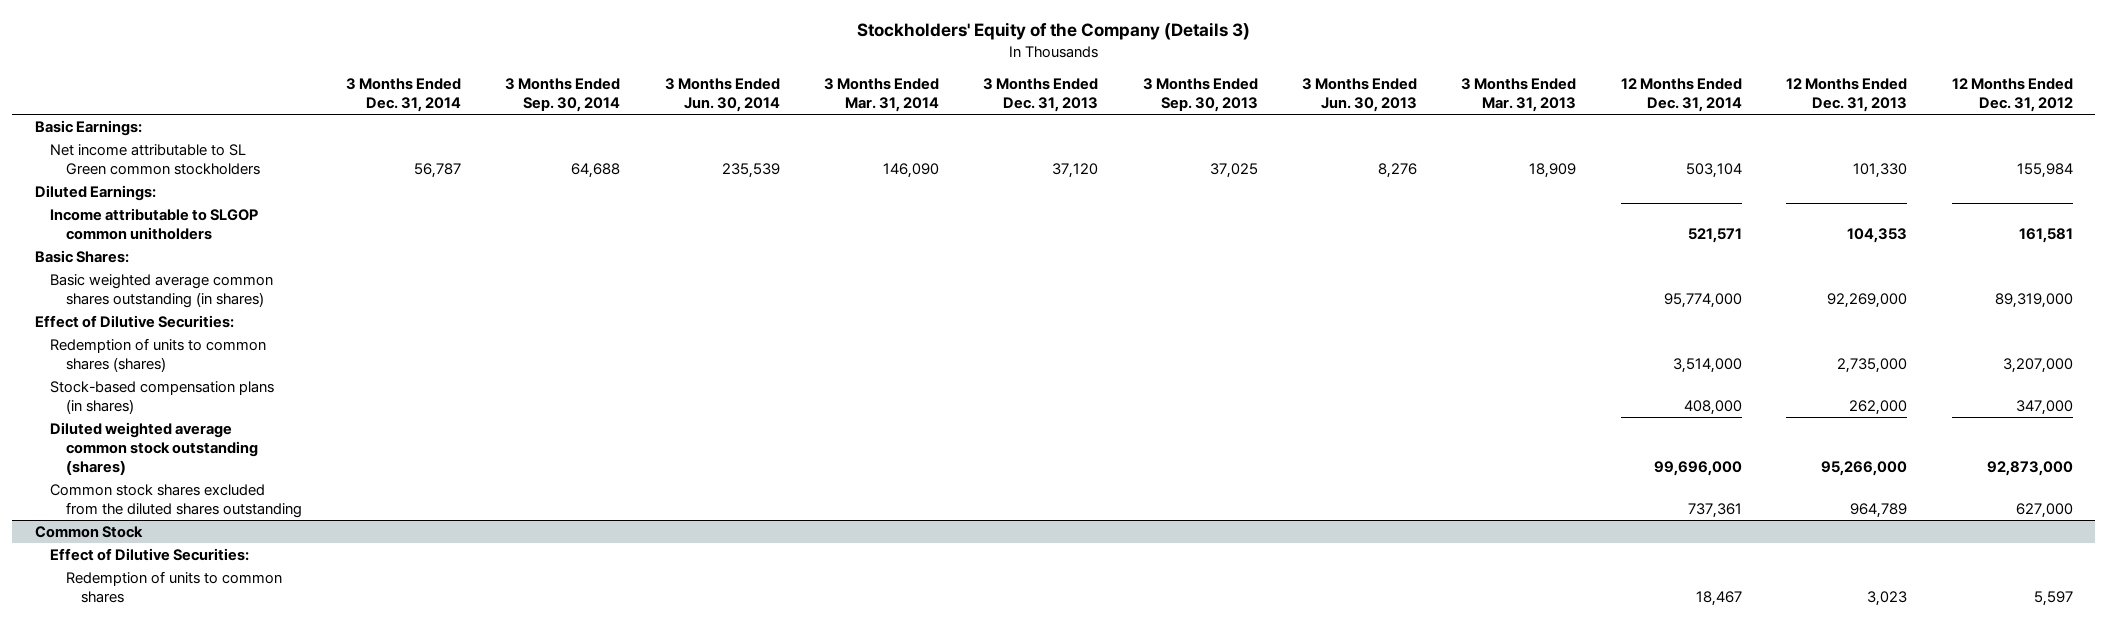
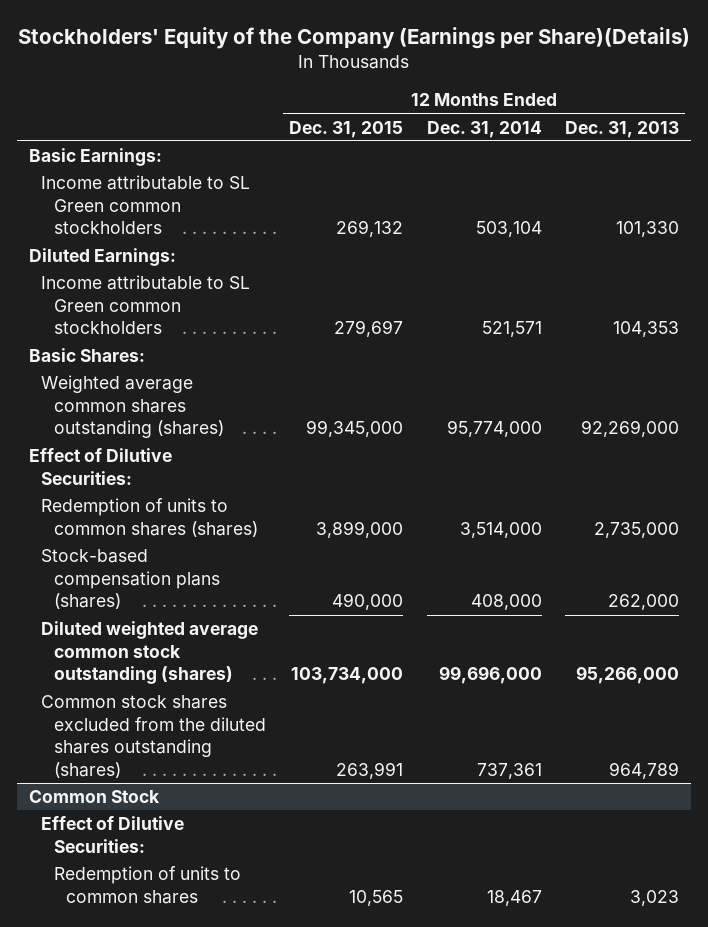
- Stockholders' Equity of the Company (Details 3)
+ Stockholders' Equity of the Company (Earnings per Share)(Details)
- | 3 Months Ended Dec. 31, 2014 | 3 Months Ended Sep. 30, 2014 | 3 Months Ended Jun. 30, 2014 | 3 Months Ended Mar. 31, 2014 | 3 Months Ended Dec. 31, 2013 | 3 Months Ended Sep. 30, 2013 | 3 Months Ended Jun. 30, 2013 | 3 Months Ended Mar. 31, 2013 | 12 Months Ended Dec. 31, 2014 | 12 Months Ended Dec. 31, 2013 | 12 Months Ended Dec. 31, 2012
+ | 12 Months Ended Dec. 31, 2015 | 12 Months Ended Dec. 31, 2014 | 12 Months Ended Dec. 31, 2013
- Net income attributable to SL Green common stockholders | 56,787 | 64,688 | 235,539 | 146,090 | 37,120 | 37,025 | 8,276 | 18,909 | 503,104 | 101,330 | 155,984
+ Income attributable to SL Green common stockholders | 269,132 | 503,104 | 101,330
- Income attributable to SLGOP common unitholders | | | | | | | | | 521,571 | 104,353 | 161,581
+ Income attributable to SL Green common stockholders | 279,697 | 521,571 | 104,353
- Basic weighted average common shares outstanding (in shares) | | | | | | | | | 95,774,000 | 92,269,000 | 89,319,000
+ Weighted average common shares outstanding (shares) | 99,345,000 | 95,774,000 | 92,269,000
- Stock-based compensation plans (in shares) | | | | | | | | | 408,000 | 262,000 | 347,000
+ Stock-based compensation plans (shares) | 490,000 | 408,000 | 262,000
- Common stock shares excluded from the diluted shares outstanding | | | | | | | | | 737,361 | 964,789 | 627,000
+ Common stock shares excluded from the diluted shares outstanding (shares) | 263,991 | 737,361 | 964,789

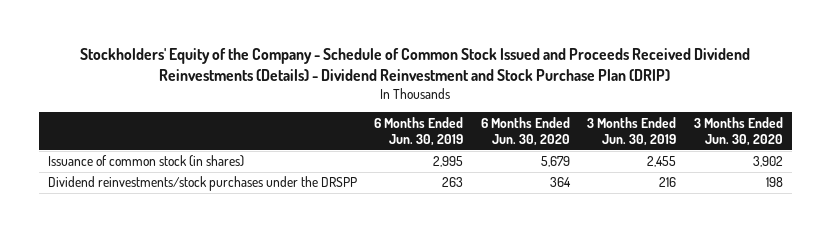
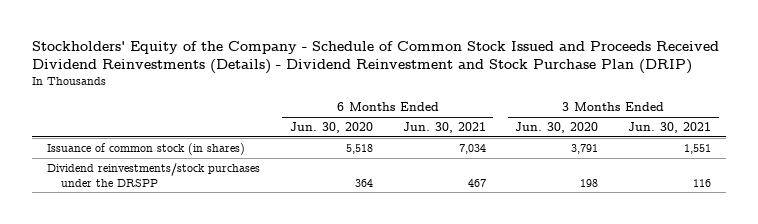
- | 6 Months Ended Jun. 30, 2019 | 6 Months Ended Jun. 30, 2020 | 3 Months Ended Jun. 30, 2019 | 3 Months Ended Jun. 30, 2020
+ | 6 Months Ended Jun. 30, 2020 | 6 Months Ended Jun. 30, 2021 | 3 Months Ended Jun. 30, 2020 | 3 Months Ended Jun. 30, 2021
- Issuance of common stock (in shares) | 2,995 | 5,679 | 2,455 | 3,902
+ Issuance of common stock (in shares) | 5,518 | 7,034 | 3,791 | 1,551

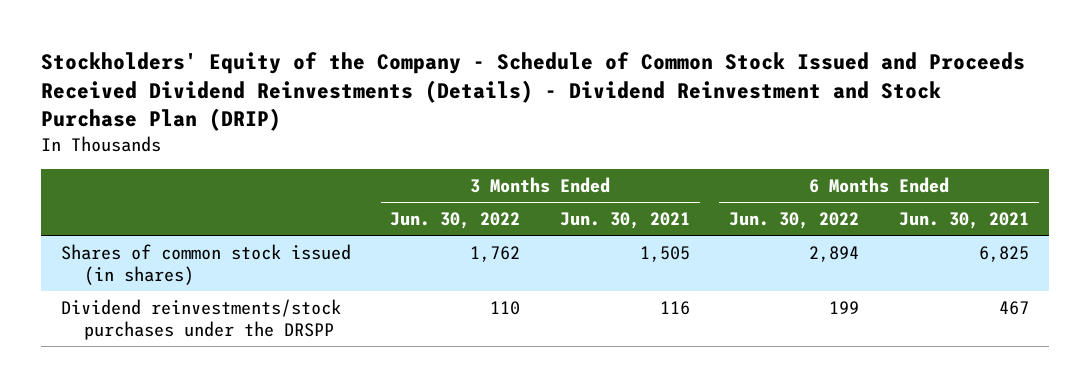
- | 6 Months Ended Jun. 30, 2020 | 6 Months Ended Jun. 30, 2021 | 3 Months Ended Jun. 30, 2020 | 3 Months Ended Jun. 30, 2021
+ | 3 Months Ended Jun. 30, 2022 | 3 Months Ended Jun. 30, 2021 | 6 Months Ended Jun. 30, 2022 | 6 Months Ended Jun. 30, 2021
- Issuance of common stock (in shares) | 5,518 | 7,034 | 3,791 | 1,551
+ Shares of common stock issued (in shares) | 1,762 | 1,505 | 2,894 | 6,825

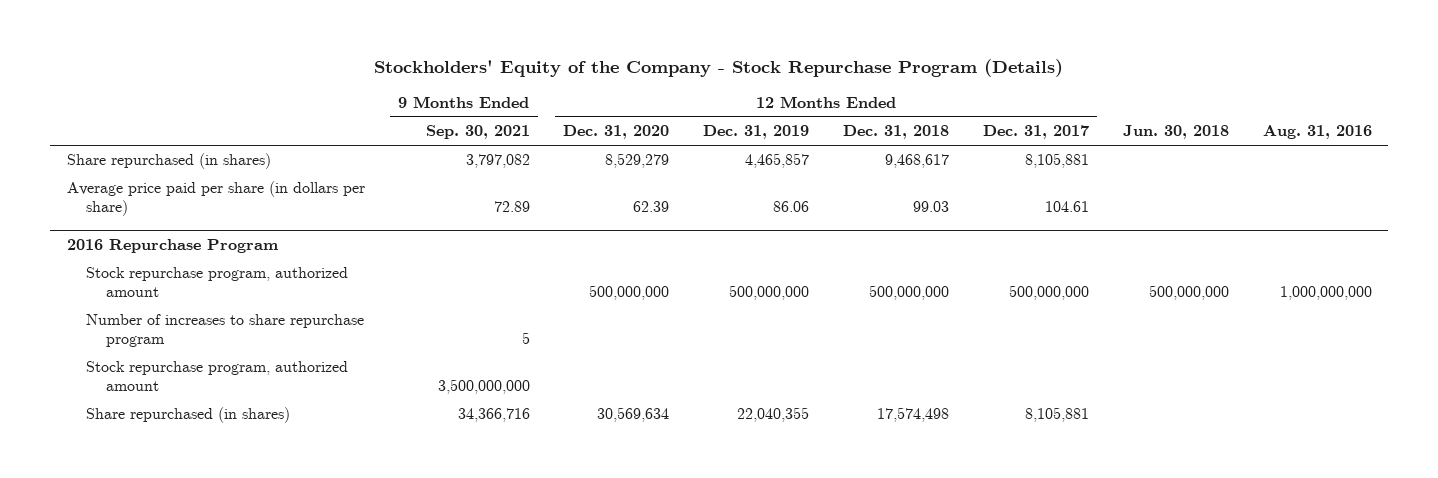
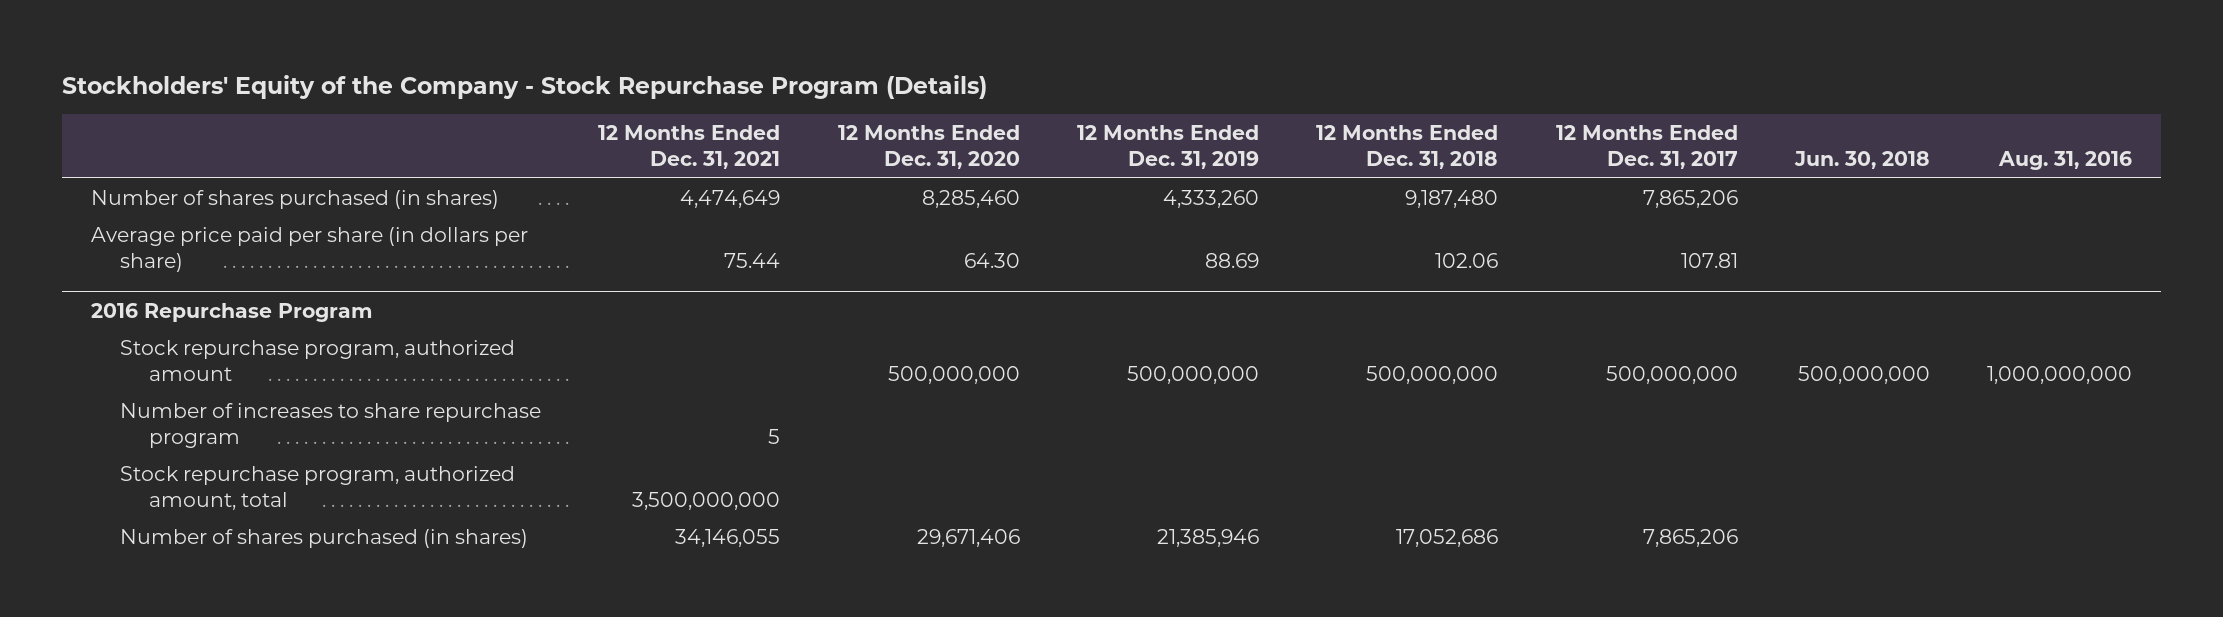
- | 9 Months Ended Sep. 30, 2021 | 12 Months Ended Dec. 31, 2020 | 12 Months Ended Dec. 31, 2019 | 12 Months Ended Dec. 31, 2018 | 12 Months Ended Dec. 31, 2017 | Jun. 30, 2018 | Aug. 31, 2016
+ | 12 Months Ended Dec. 31, 2021 | 12 Months Ended Dec. 31, 2020 | 12 Months Ended Dec. 31, 2019 | 12 Months Ended Dec. 31, 2018 | 12 Months Ended Dec. 31, 2017 | Jun. 30, 2018 | Aug. 31, 2016
- Share repurchased (in shares) | 3,797,082 | 8,529,279 | 4,465,857 | 9,468,617 | 8,105,881 | |
- Average price paid per share (in dollars per share) | 72.89 | 62.39 | 86.06 | 99.03 | 104.61 | |
+ Number of shares purchased (in shares) | 4,474,649 | 8,285,460 | 4,333,260 | 9,187,480 | 7,865,206 | |
+ Average price paid per share (in dollars per share) | 75.44 | 64.30 | 88.69 | 102.06 | 107.81 | |
@ 2016 Repurchase Program
- Stock repurchase program, authorized amount | 3,500,000,000 | | | | | |
- Share repurchased (in shares) | 34,366,716 | 30,569,634 | 22,040,355 | 17,574,498 | 8,105,881 | |
+ Stock repurchase program, authorized amount, total | 3,500,000,000 | | | | | |
+ Number of shares purchased (in shares) | 34,146,055 | 29,671,406 | 21,385,946 | 17,052,686 | 7,865,206 | |

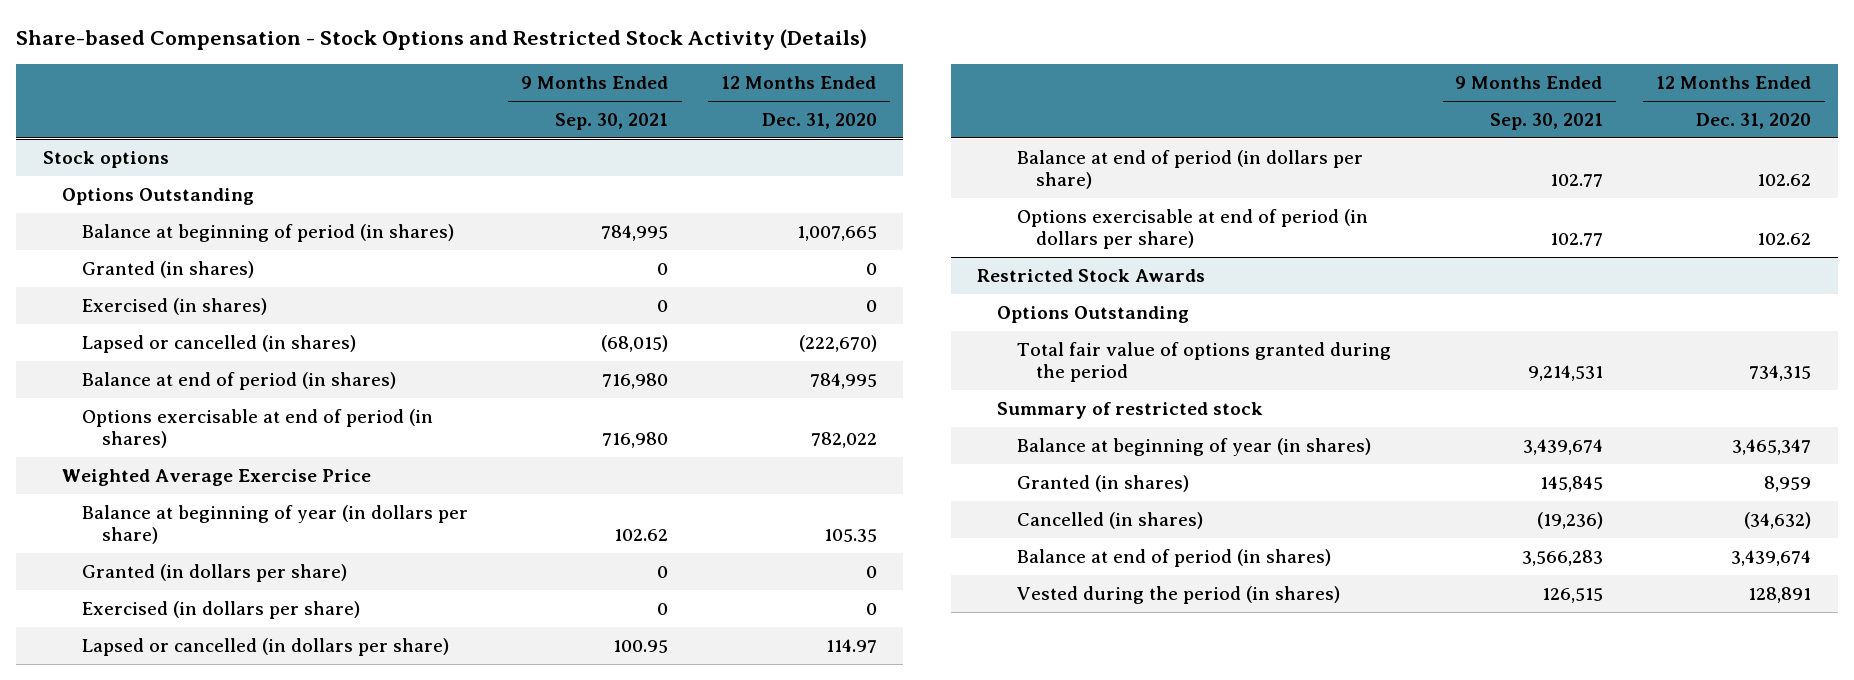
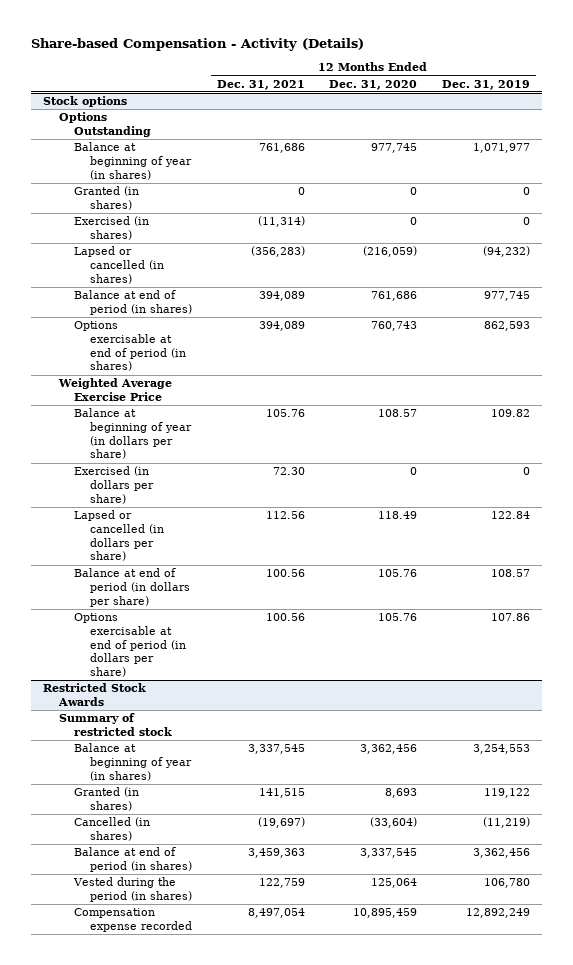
- Share-based Compensation - Stock Options and Restricted Stock Activity (Details)
+ Share-based Compensation - Activity (Details)
- | 9 Months Ended Sep. 30, 2021 | 12 Months Ended Dec. 31, 2020
+ | 12 Months Ended Dec. 31, 2021 | 12 Months Ended Dec. 31, 2020 | 12 Months Ended Dec. 31, 2019
@ Stock options
- Balance at beginning of period (in shares) | 784,995 | 1,007,665
+ Balance at beginning of year (in shares) | 761,686 | 977,745 | 1,071,977
- Lapsed or cancelled (in shares) | (68,015) | (222,670)
- Balance at end of period (in shares) | 716,980 | 784,995
- Options exercisable at end of period (in shares) | 716,980 | 782,022
+ Lapsed or cancelled (in shares) | (356,283) | (216,059) | (94,232)
+ Balance at end of period (in shares) | 394,089 | 761,686 | 977,745
+ Options exercisable at end of period (in shares) | 394,089 | 760,743 | 862,593
- Balance at beginning of year (in dollars per share) | 102.62 | 105.35
- Granted (in dollars per share) | 0 | 0
+ Balance at beginning of year (in dollars per share) | 105.76 | 108.57 | 109.82
- Lapsed or cancelled (in dollars per share) | 100.95 | 114.97
- Balance at end of period (in dollars per share) | 102.77 | 102.62
- Options exercisable at end of period (in dollars per share) | 102.77 | 102.62
+ Lapsed or cancelled (in dollars per share) | 112.56 | 118.49 | 122.84
+ Balance at end of period (in dollars per share) | 100.56 | 105.76 | 108.57
+ Options exercisable at end of period (in dollars per share) | 100.56 | 105.76 | 107.86
@ Restricted Stock Awards
- Options Outstanding
- Total fair value of options granted during the period | 9,214,531 | 734,315
- Balance at beginning of year (in shares) | 3,439,674 | 3,465,347
- Granted (in shares) | 145,845 | 8,959
- Cancelled (in shares) | (19,236) | (34,632)
- Balance at end of period (in shares) | 3,566,283 | 3,439,674
- Vested during the period (in shares) | 126,515 | 128,891
+ Balance at beginning of year (in shares) | 3,337,545 | 3,362,456 | 3,254,553
+ Granted (in shares) | 141,515 | 8,693 | 119,122
+ Cancelled (in shares) | (19,697) | (33,604) | (11,219)
+ Balance at end of period (in shares) | 3,459,363 | 3,337,545 | 3,362,456
+ Vested during the period (in shares) | 122,759 | 125,064 | 106,780
+ Compensation expense recorded | 8,497,054 | 10,895,459 | 12,892,249

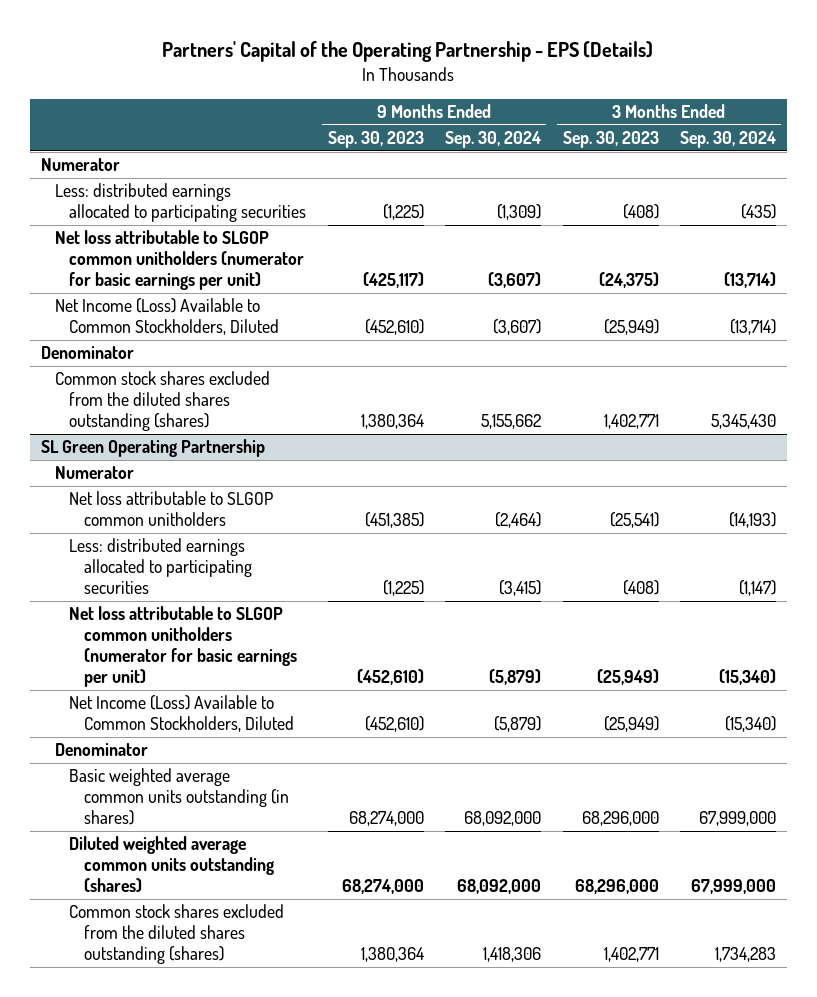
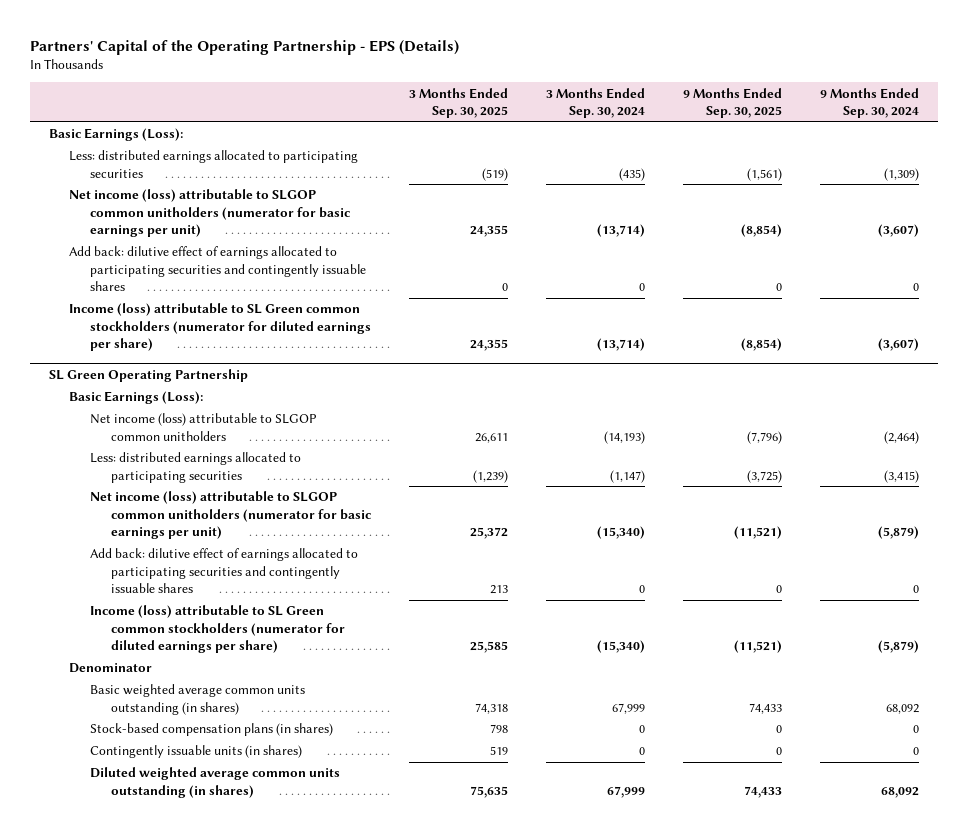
- | 9 Months Ended Sep. 30, 2023 | 9 Months Ended Sep. 30, 2024 | 3 Months Ended Sep. 30, 2023 | 3 Months Ended Sep. 30, 2024
+ | 3 Months Ended Sep. 30, 2025 | 3 Months Ended Sep. 30, 2024 | 9 Months Ended Sep. 30, 2025 | 9 Months Ended Sep. 30, 2024
- Numerator
+ Basic Earnings (Loss):
- Net loss attributable to SLGOP common unitholders (numerator for basic earnings per unit) | (425,117) | (3,607) | (24,375) | (13,714)
- Net Income (Loss) Available to Common Stockholders, Diluted | (452,610) | (3,607) | (25,949) | (13,714)
- Denominator
- Common stock shares excluded from the diluted shares outstanding (shares) | 1,380,364 | 5,155,662 | 1,402,771 | 5,345,430
+ Net income (loss) attributable to SLGOP common unitholders (numerator for basic earnings per unit) | 24,355 | (13,714) | (8,854) | (3,607)
+ Add back: dilutive effect of earnings allocated to participating securities and contingently issuable shares | 0 | 0 | 0 | 0
+ Income (loss) attributable to SL Green common stockholders (numerator for diluted earnings per share) | 24,355 | (13,714) | (8,854) | (3,607)
@ SL Green Operating Partnership
- Numerator
- Net loss attributable to SLGOP common unitholders | (451,385) | (2,464) | (25,541) | (14,193)
+ Basic Earnings (Loss):
+ Net income (loss) attributable to SLGOP common unitholders | 26,611 | (14,193) | (7,796) | (2,464)
- Net loss attributable to SLGOP common unitholders (numerator for basic earnings per unit) | (452,610) | (5,879) | (25,949) | (15,340)
- Net Income (Loss) Available to Common Stockholders, Diluted | (452,610) | (5,879) | (25,949) | (15,340)
+ Net income (loss) attributable to SLGOP common unitholders (numerator for basic earnings per unit) | 25,372 | (15,340) | (11,521) | (5,879)
+ Add back: dilutive effect of earnings allocated to participating securities and contingently issuable shares | 213 | 0 | 0 | 0
+ Income (loss) attributable to SL Green common stockholders (numerator for diluted earnings per share) | 25,585 | (15,340) | (11,521) | (5,879)
- Basic weighted average common units outstanding (in shares) | 68,274,000 | 68,092,000 | 68,296,000 | 67,999,000
- Diluted weighted average common units outstanding (shares) | 68,274,000 | 68,092,000 | 68,296,000 | 67,999,000
- Common stock shares excluded from the diluted shares outstanding (shares) | 1,380,364 | 1,418,306 | 1,402,771 | 1,734,283
+ Basic weighted average common units outstanding (in shares) | 74,318 | 67,999 | 74,433 | 68,092
+ Stock-based compensation plans (in shares) | 798 | 0 | 0 | 0
+ Contingently issuable units (in shares) | 519 | 0 | 0 | 0
+ Diluted weighted average common units outstanding (in shares) | 75,635 | 67,999 | 74,433 | 68,092

